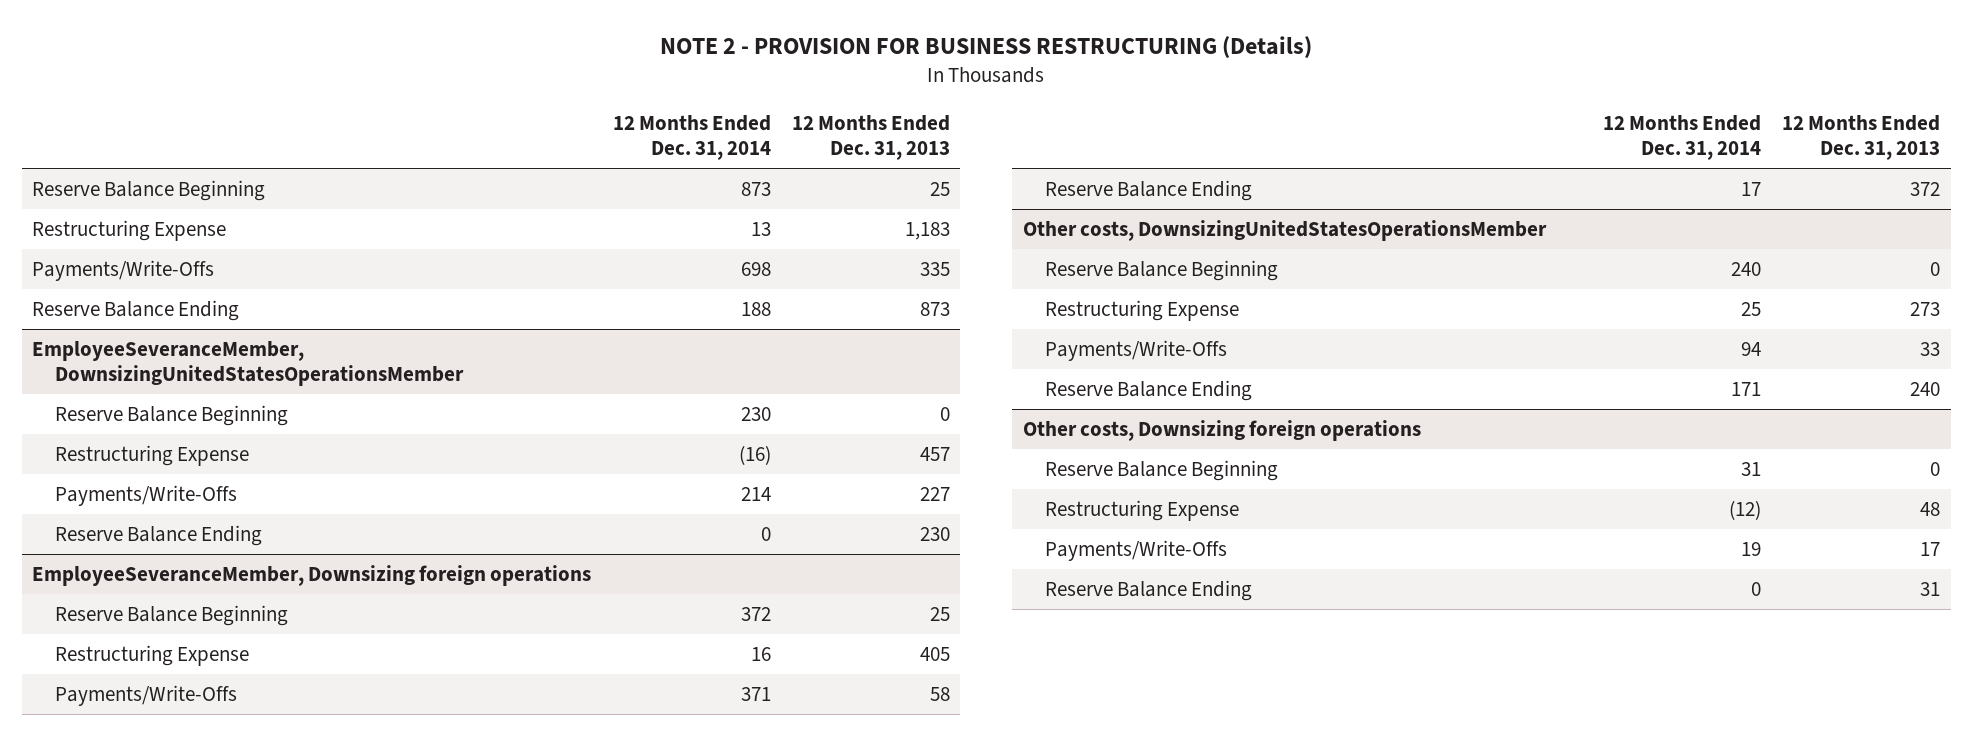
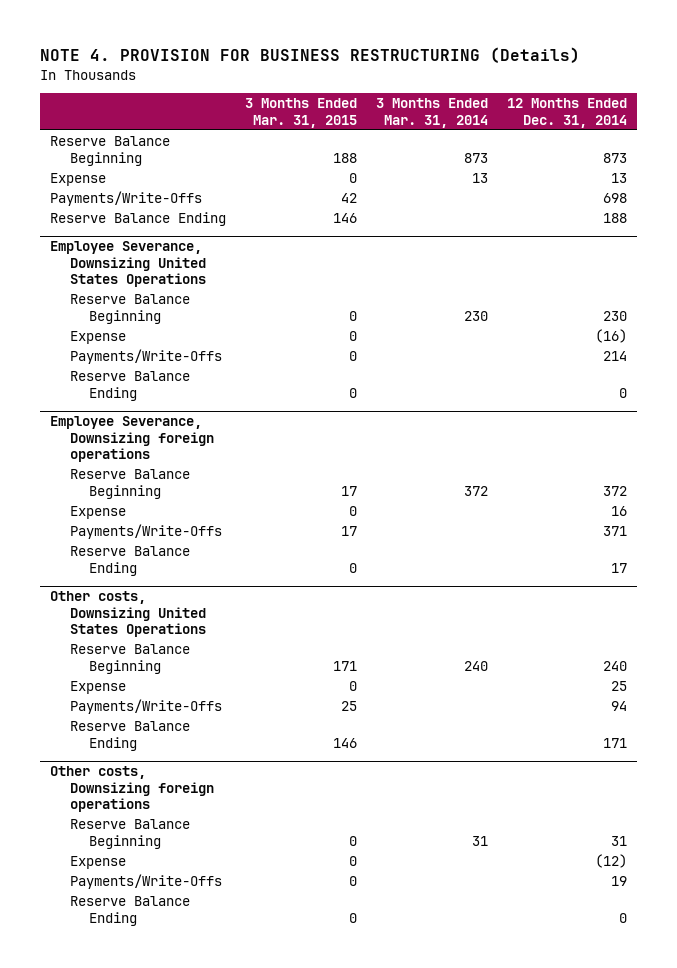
- NOTE 2 - PROVISION FOR BUSINESS RESTRUCTURING (Details)
+ NOTE 4. PROVISION FOR BUSINESS RESTRUCTURING (Details)
- | 12 Months Ended Dec. 31, 2014 | 12 Months Ended Dec. 31, 2013
+ | 3 Months Ended Mar. 31, 2015 | 3 Months Ended Mar. 31, 2014 | 12 Months Ended Dec. 31, 2014
- Restructuring Expense | 13 | 1,183
+ Expense | 0 | 13 | 13
- EmployeeSeveranceMember, DownsizingUnitedStatesOperationsMember
+ Employee Severance, Downsizing United States Operations
- Restructuring Expense | (16) | 457
+ Expense | 0 | | (16)
- EmployeeSeveranceMember, Downsizing foreign operations
+ Employee Severance, Downsizing foreign operations
- Restructuring Expense | 16 | 405
+ Expense | 0 | | 16
- Other costs, DownsizingUnitedStatesOperationsMember
+ Other costs, Downsizing United States Operations
- Restructuring Expense | 25 | 273
+ Expense | 0 | | 25
@ Other costs, Downsizing foreign operations
- Restructuring Expense | (12) | 48
+ Expense | 0 | | (12)

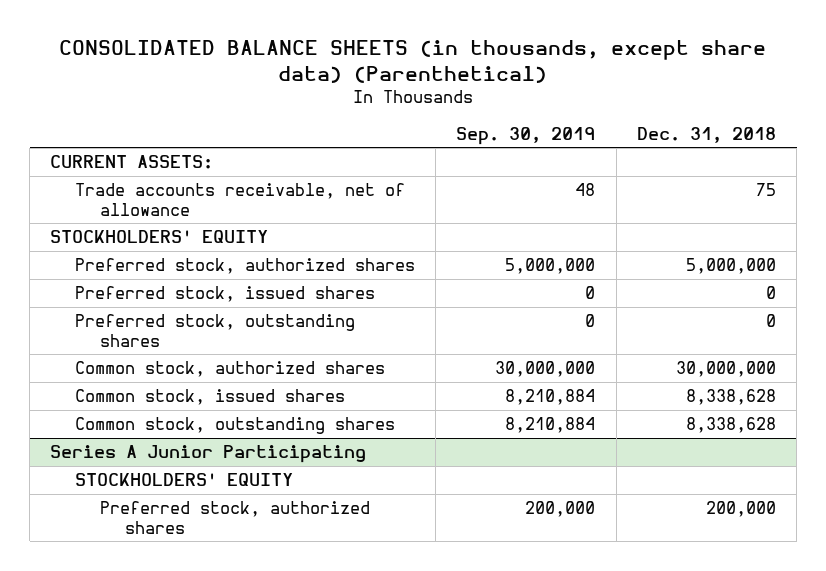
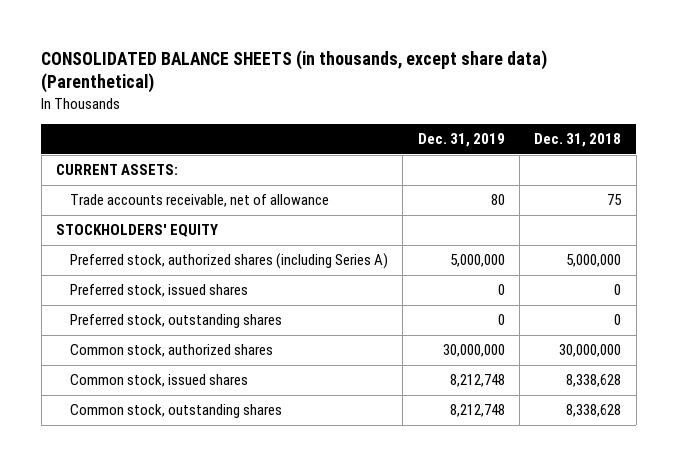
- | Sep. 30, 2019 | Dec. 31, 2018
+ | Dec. 31, 2019 | Dec. 31, 2018
- Preferred stock, authorized shares | 5,000,000 | 5,000,000
+ Preferred stock, authorized shares (including Series A) | 5,000,000 | 5,000,000
- Series A Junior Participating
- STOCKHOLDERS' EQUITY
- Preferred stock, authorized shares | 200,000 | 200,000

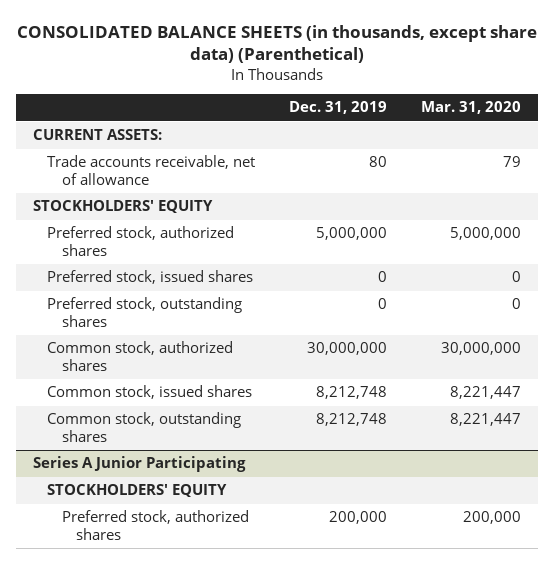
- | Dec. 31, 2019 | Dec. 31, 2018
+ | Dec. 31, 2019 | Mar. 31, 2020
- Preferred stock, authorized shares (including Series A) | 5,000,000 | 5,000,000
+ Preferred stock, authorized shares | 5,000,000 | 5,000,000
+ Series A Junior Participating
+ STOCKHOLDERS' EQUITY
+ Preferred stock, authorized shares | 200,000 | 200,000

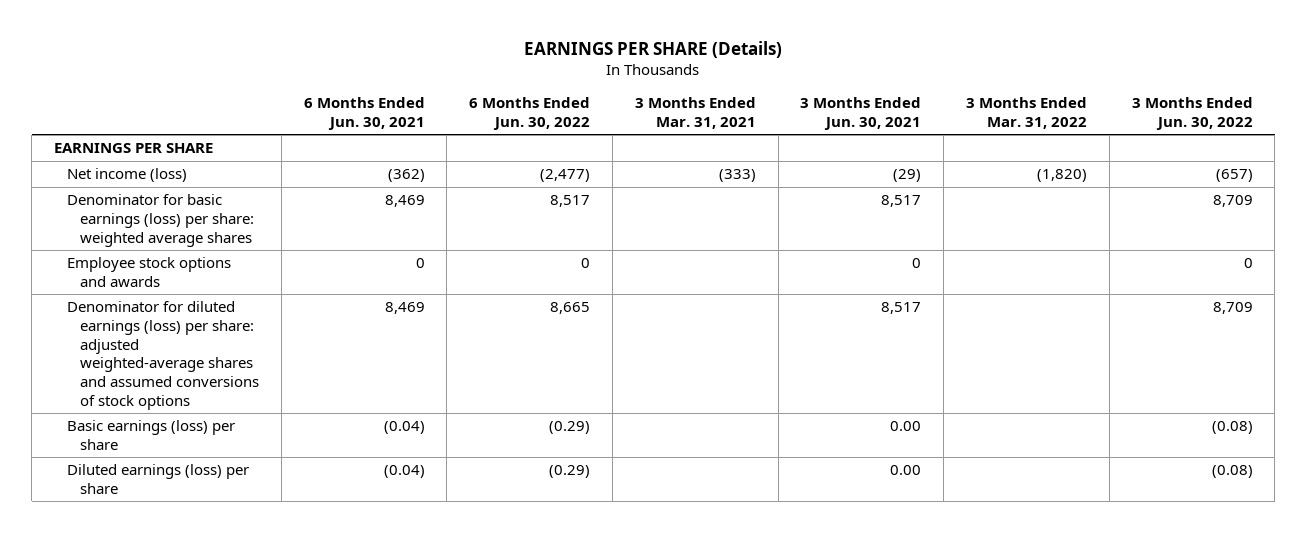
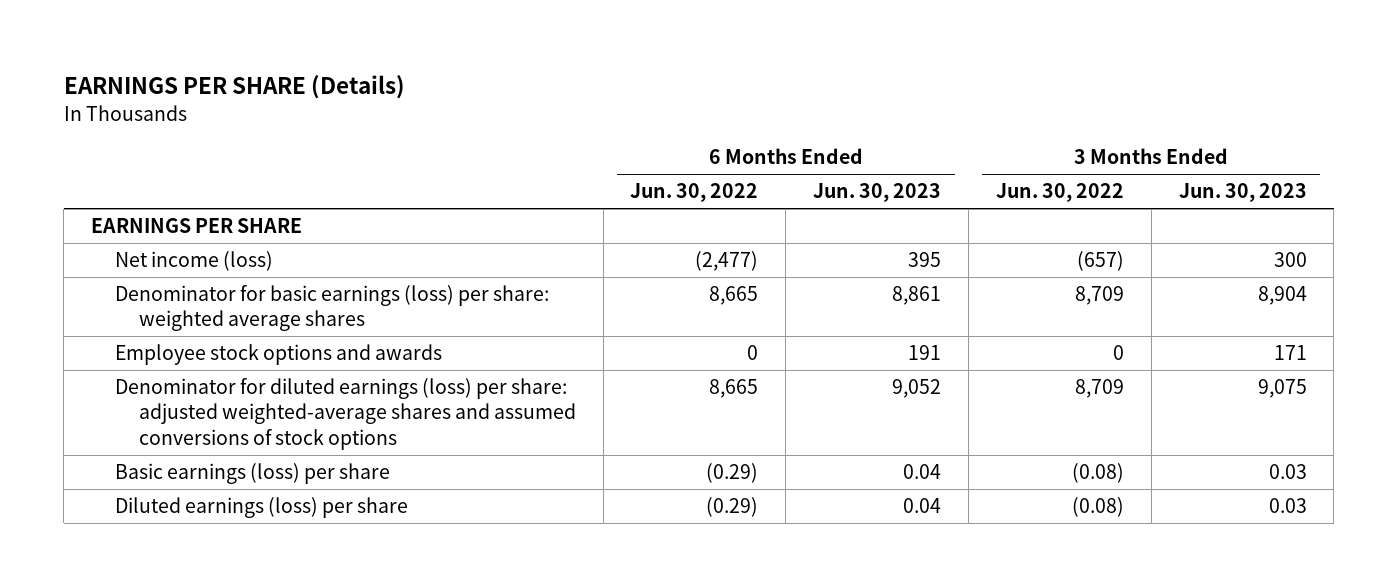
- | 6 Months Ended Jun. 30, 2021 | 6 Months Ended Jun. 30, 2022 | 3 Months Ended Mar. 31, 2021 | 3 Months Ended Jun. 30, 2021 | 3 Months Ended Mar. 31, 2022 | 3 Months Ended Jun. 30, 2022
+ | 6 Months Ended Jun. 30, 2022 | 6 Months Ended Jun. 30, 2023 | 3 Months Ended Jun. 30, 2022 | 3 Months Ended Jun. 30, 2023
- Denominator for basic earnings (loss) per share: weighted average shares | 8,469 | 8,517 | | 8,517 | | 8,709
+ Denominator for basic earnings (loss) per share: weighted average shares | 8,665 | 8,861 | 8,709 | 8,904

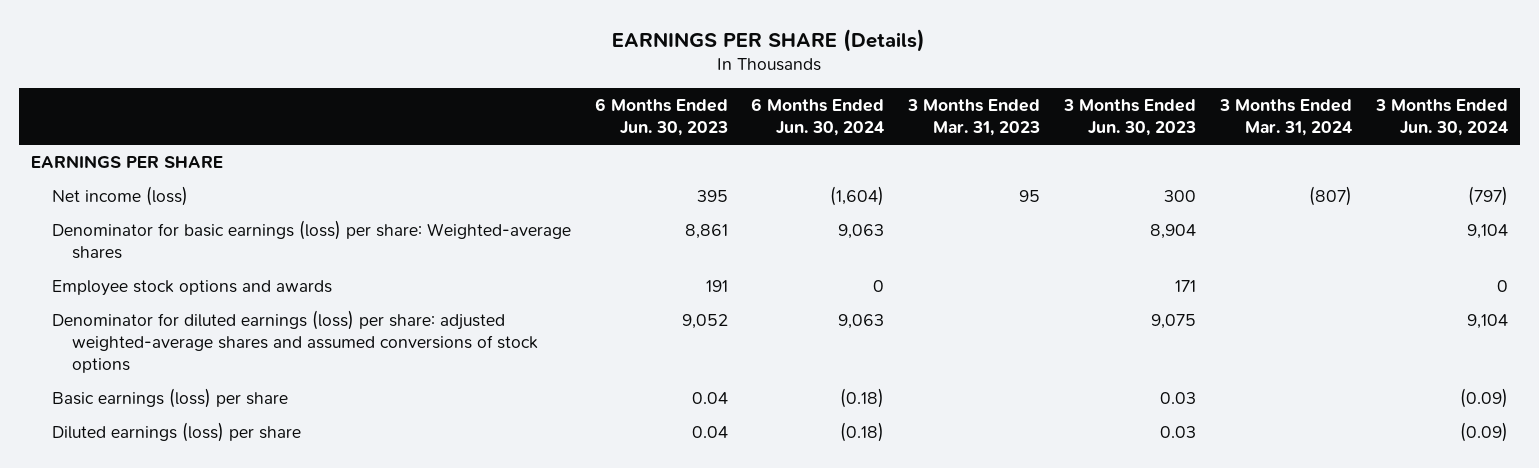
- | 6 Months Ended Jun. 30, 2022 | 6 Months Ended Jun. 30, 2023 | 3 Months Ended Jun. 30, 2022 | 3 Months Ended Jun. 30, 2023
+ | 6 Months Ended Jun. 30, 2023 | 6 Months Ended Jun. 30, 2024 | 3 Months Ended Mar. 31, 2023 | 3 Months Ended Jun. 30, 2023 | 3 Months Ended Mar. 31, 2024 | 3 Months Ended Jun. 30, 2024
- Denominator for basic earnings (loss) per share: weighted average shares | 8,665 | 8,861 | 8,709 | 8,904
+ Denominator for basic earnings (loss) per share: Weighted-average shares | 8,861 | 9,063 | | 8,904 | | 9,104

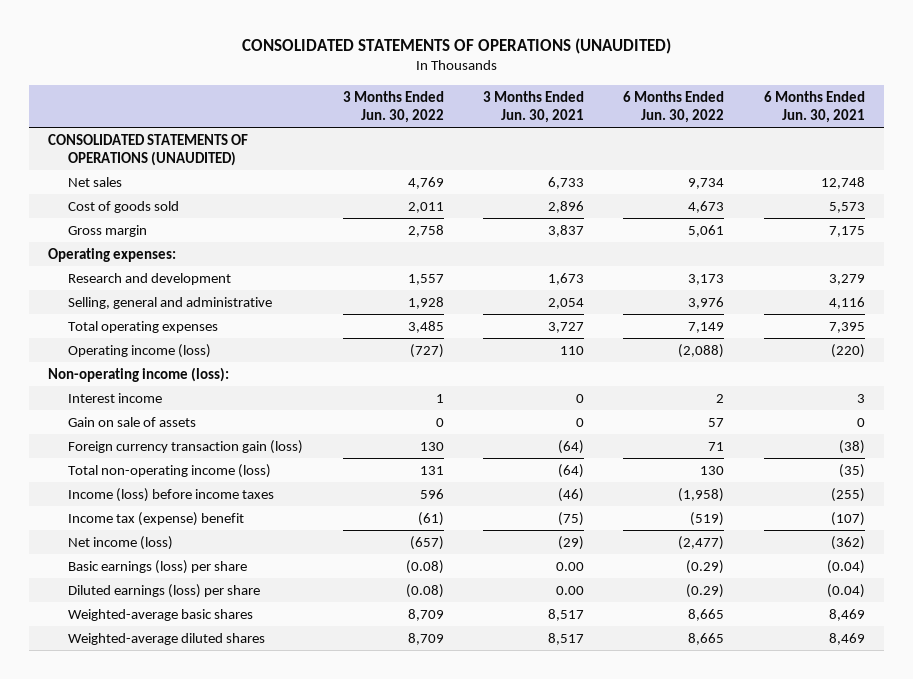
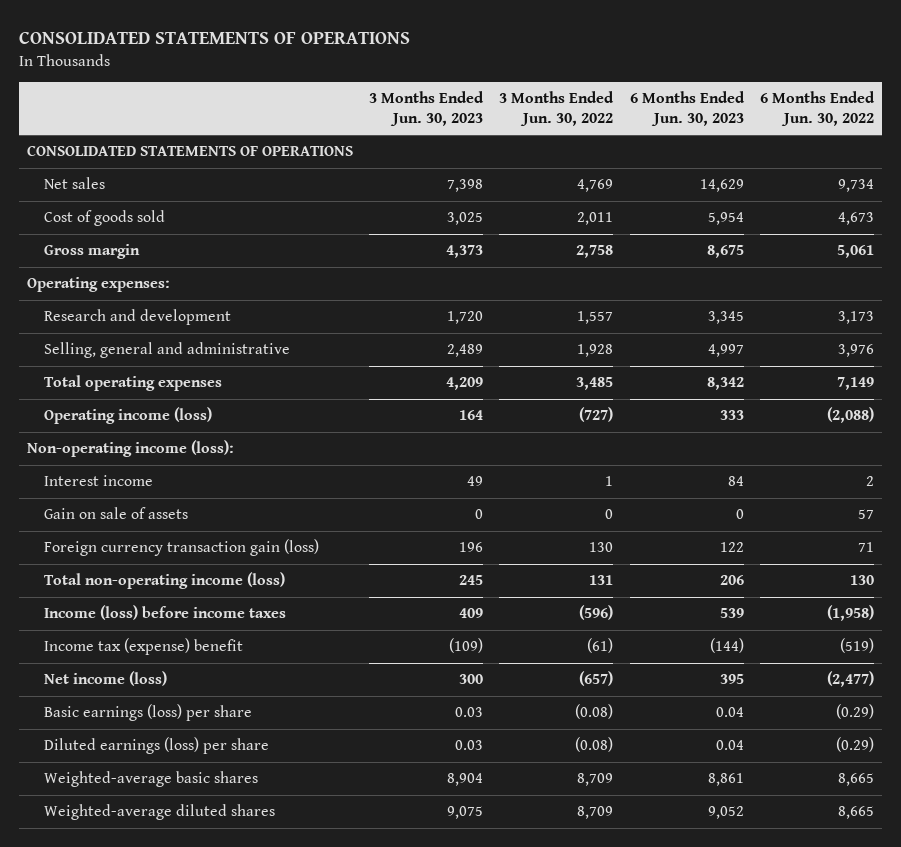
- CONSOLIDATED STATEMENTS OF OPERATIONS (UNAUDITED)
+ CONSOLIDATED STATEMENTS OF OPERATIONS
- | 3 Months Ended Jun. 30, 2022 | 3 Months Ended Jun. 30, 2021 | 6 Months Ended Jun. 30, 2022 | 6 Months Ended Jun. 30, 2021
+ | 3 Months Ended Jun. 30, 2023 | 3 Months Ended Jun. 30, 2022 | 6 Months Ended Jun. 30, 2023 | 6 Months Ended Jun. 30, 2022
- CONSOLIDATED STATEMENTS OF OPERATIONS (UNAUDITED)
+ CONSOLIDATED STATEMENTS OF OPERATIONS
- Income (loss) before income taxes | 596 | (46) | (1,958) | (255)
+ Income (loss) before income taxes | 409 | (596) | 539 | (1,958)

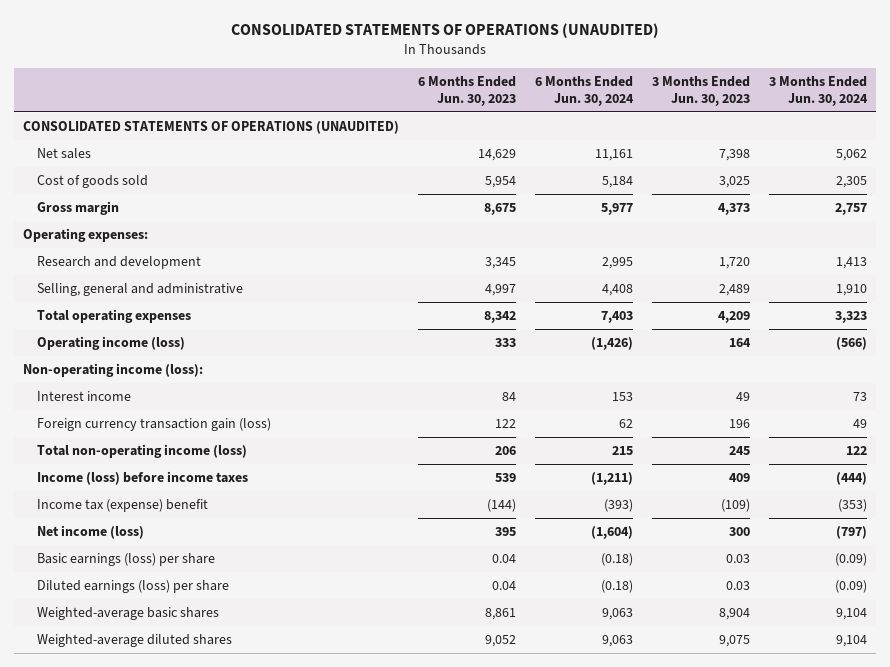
- CONSOLIDATED STATEMENTS OF OPERATIONS
+ CONSOLIDATED STATEMENTS OF OPERATIONS (UNAUDITED)
- | 3 Months Ended Jun. 30, 2023 | 3 Months Ended Jun. 30, 2022 | 6 Months Ended Jun. 30, 2023 | 6 Months Ended Jun. 30, 2022
+ | 6 Months Ended Jun. 30, 2023 | 6 Months Ended Jun. 30, 2024 | 3 Months Ended Jun. 30, 2023 | 3 Months Ended Jun. 30, 2024
- CONSOLIDATED STATEMENTS OF OPERATIONS
+ CONSOLIDATED STATEMENTS OF OPERATIONS (UNAUDITED)
- Gain on sale of assets | 0 | 0 | 0 | 57

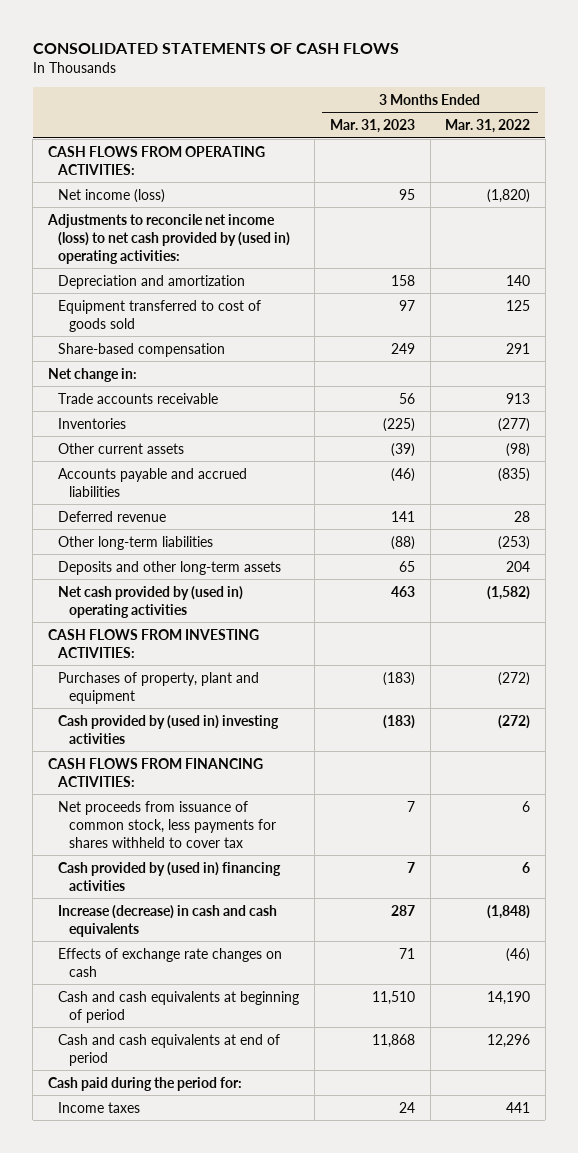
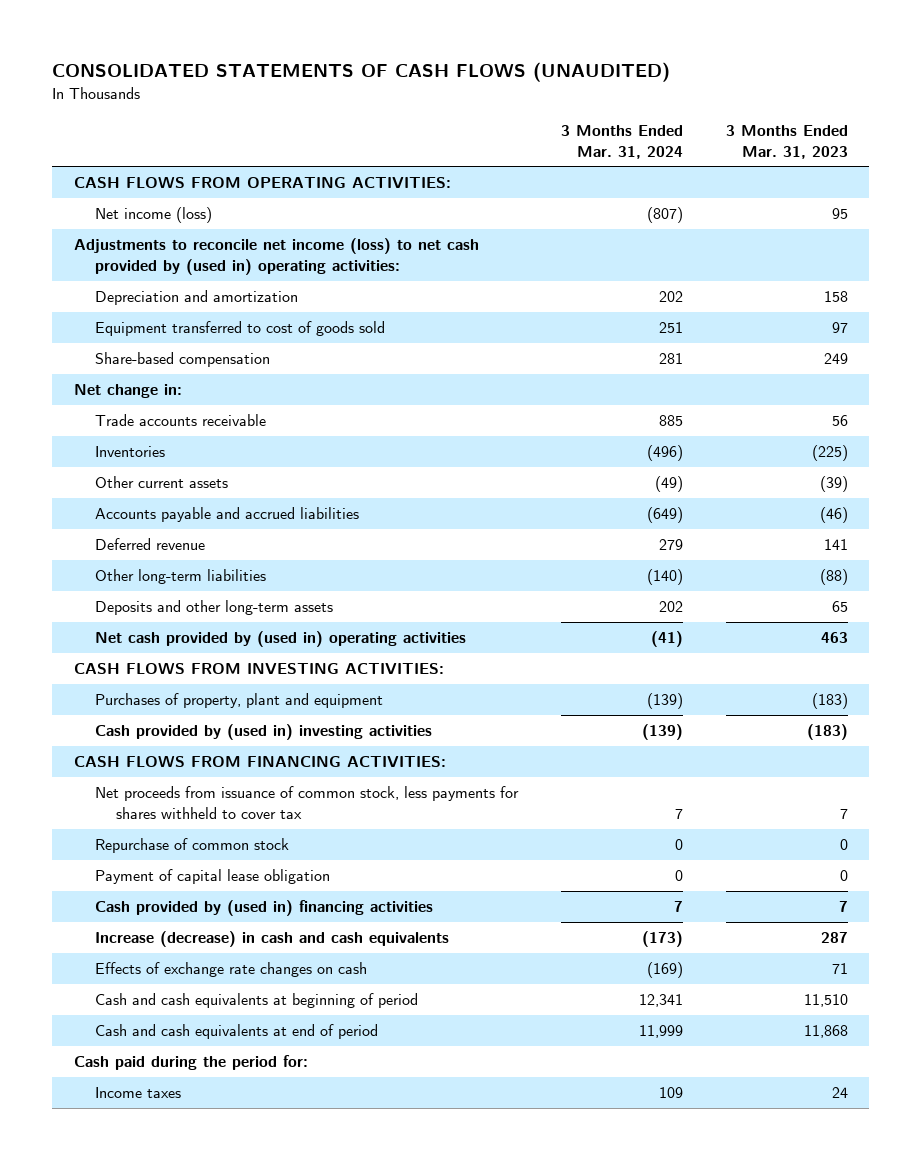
- CONSOLIDATED STATEMENTS OF CASH FLOWS
+ CONSOLIDATED STATEMENTS OF CASH FLOWS (UNAUDITED)
- | 3 Months Ended Mar. 31, 2023 | 3 Months Ended Mar. 31, 2022
+ | 3 Months Ended Mar. 31, 2024 | 3 Months Ended Mar. 31, 2023
+ Repurchase of common stock | 0 | 0
+ Payment of capital lease obligation | 0 | 0

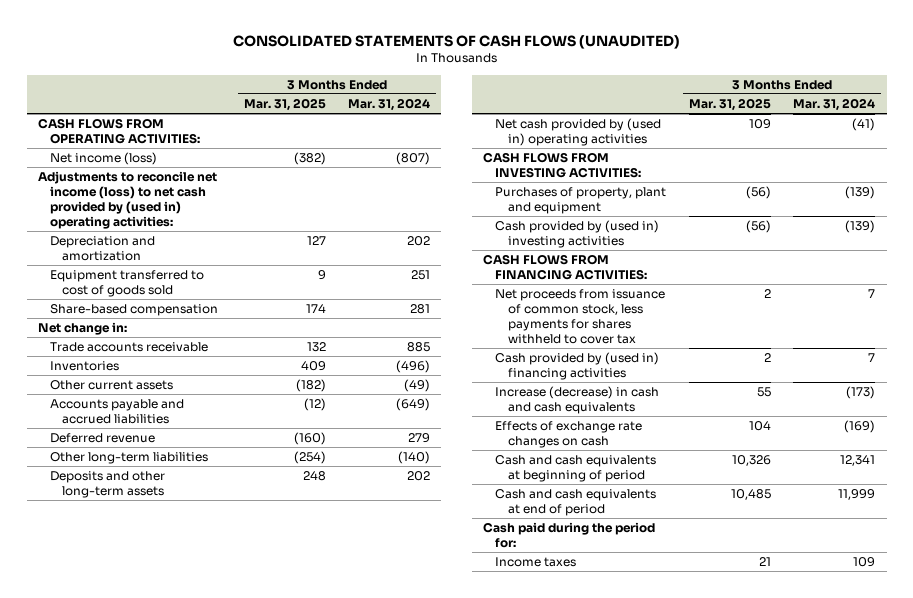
- | 3 Months Ended Mar. 31, 2024 | 3 Months Ended Mar. 31, 2023
+ | 3 Months Ended Mar. 31, 2025 | 3 Months Ended Mar. 31, 2024
- Repurchase of common stock | 0 | 0
- Payment of capital lease obligation | 0 | 0

